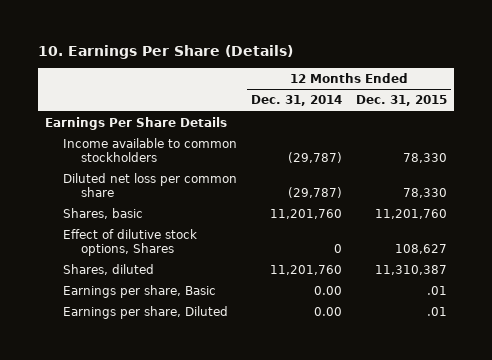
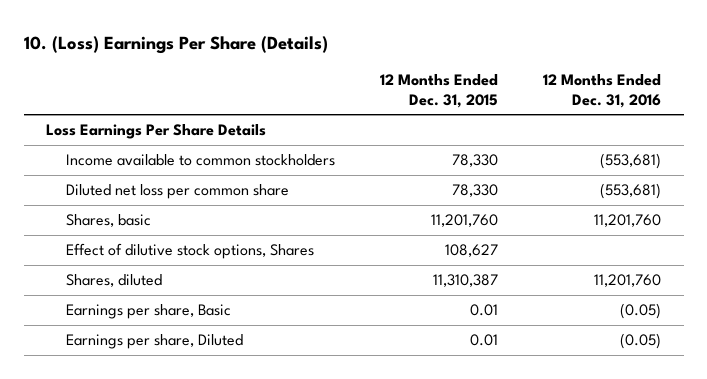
- 10. Earnings Per Share (Details)
+ 10. (Loss) Earnings Per Share (Details)
- | 12 Months Ended Dec. 31, 2014 | 12 Months Ended Dec. 31, 2015
+ | 12 Months Ended Dec. 31, 2015 | 12 Months Ended Dec. 31, 2016
- Earnings Per Share Details
+ Loss Earnings Per Share Details
- Earnings per share, Basic | 0.00 | .01
- Earnings per share, Diluted | 0.00 | .01
+ Earnings per share, Basic | 0.01 | (0.05)
+ Earnings per share, Diluted | 0.01 | (0.05)

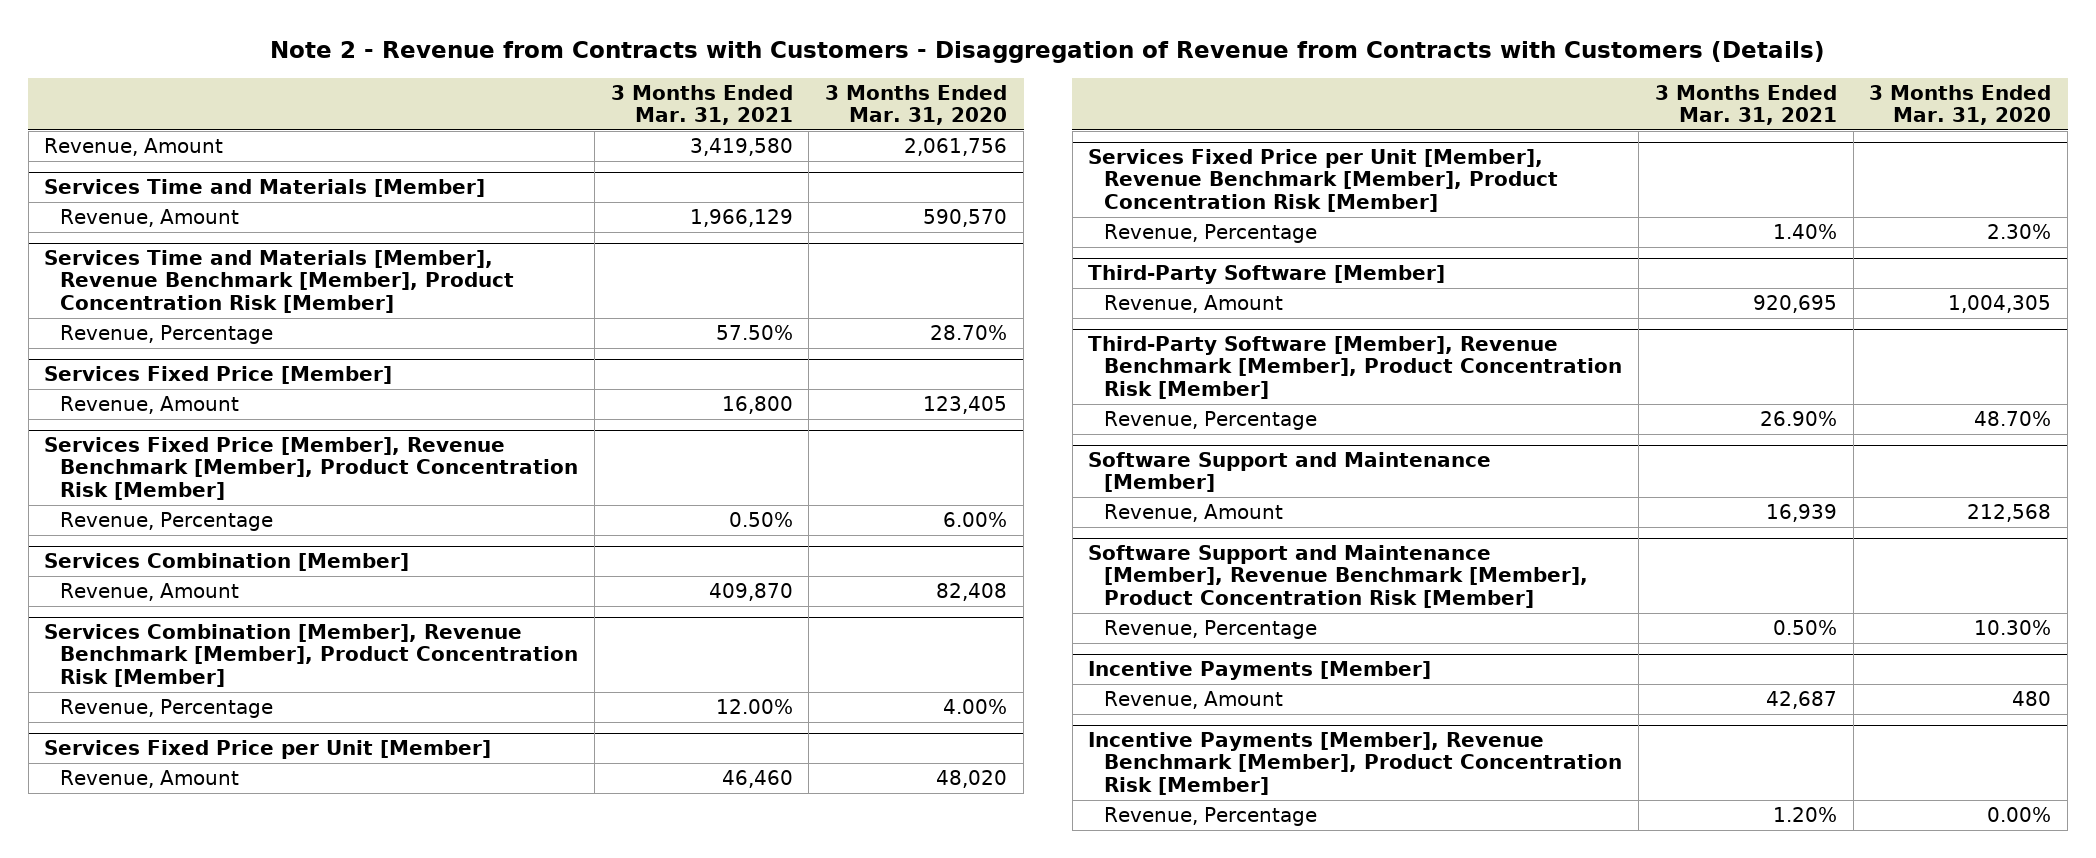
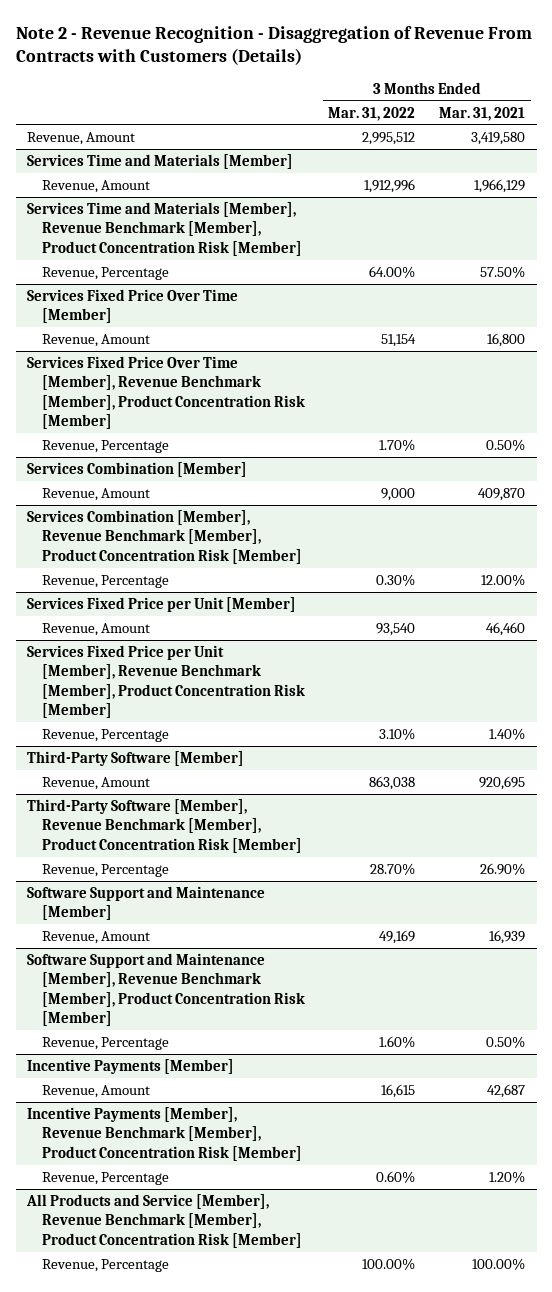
- Note 2 - Revenue from Contracts with Customers - Disaggregation of Revenue from Contracts with Customers (Details)
+ Note 2 - Revenue Recognition - Disaggregation of Revenue From Contracts with Customers (Details)
- | 3 Months Ended Mar. 31, 2021 | 3 Months Ended Mar. 31, 2020
+ | 3 Months Ended Mar. 31, 2022 | 3 Months Ended Mar. 31, 2021
- Services Fixed Price [Member]
+ Services Fixed Price Over Time [Member]
- Services Fixed Price [Member], Revenue Benchmark [Member], Product Concentration Risk [Member]
+ Services Fixed Price Over Time [Member], Revenue Benchmark [Member], Product Concentration Risk [Member]
+ All Products and Service [Member], Revenue Benchmark [Member], Product Concentration Risk [Member]
+ Revenue, Percentage | 100.00% | 100.00%

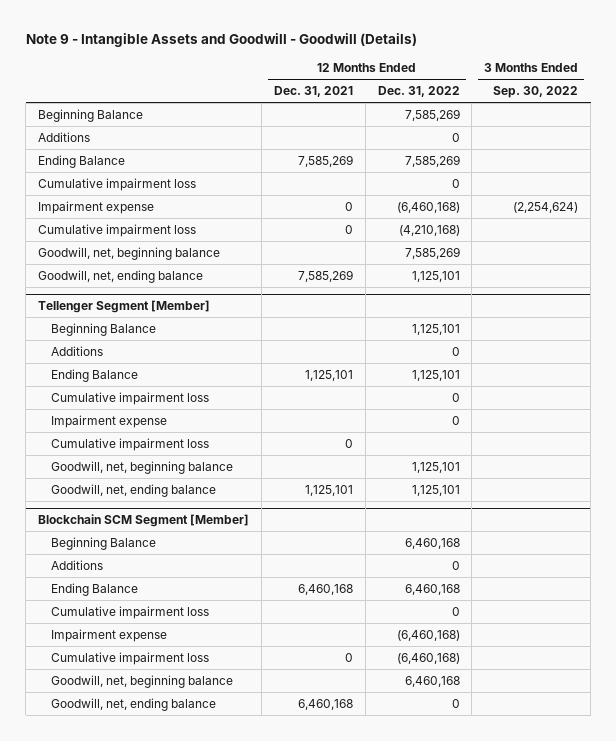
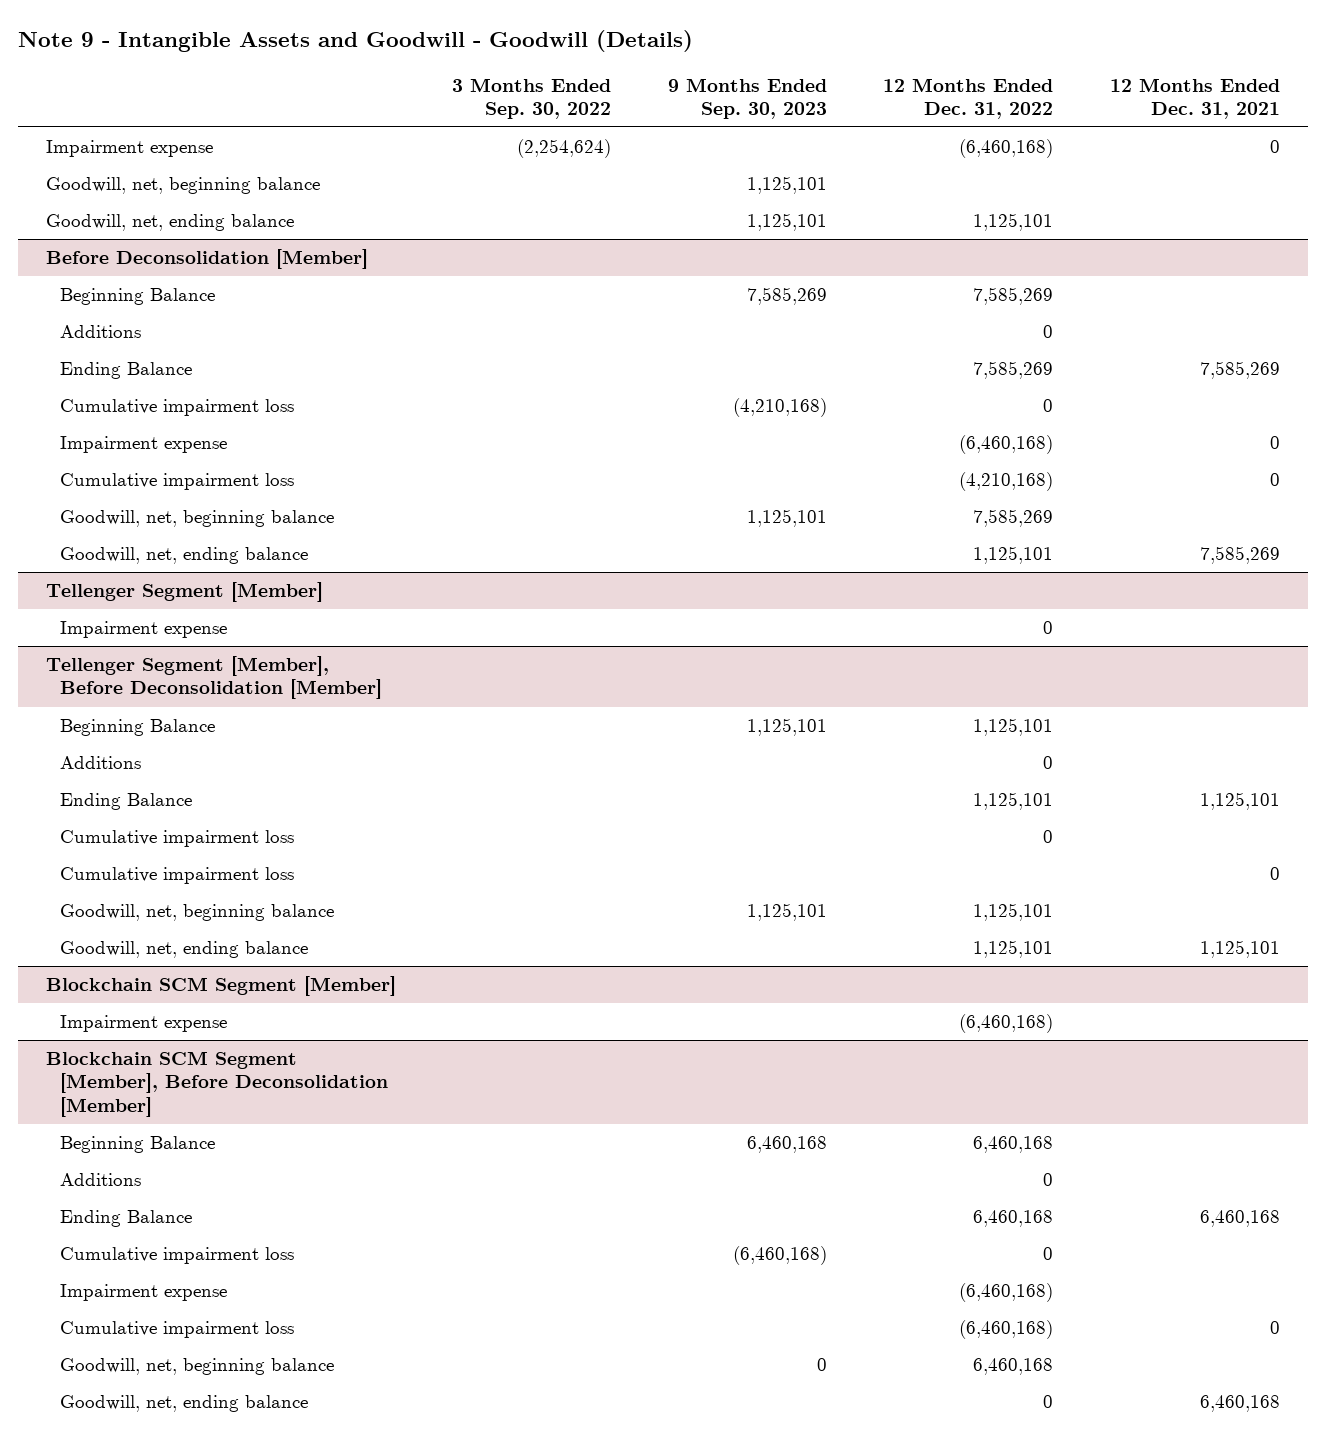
- | 12 Months Ended Dec. 31, 2021 | 12 Months Ended Dec. 31, 2022 | 3 Months Ended Sep. 30, 2022
+ | 3 Months Ended Sep. 30, 2022 | 9 Months Ended Sep. 30, 2023 | 12 Months Ended Dec. 31, 2022 | 12 Months Ended Dec. 31, 2021
moved up: Impairment expense | (2,254,624) | | (6,460,168) | 0
+ Goodwill, net, beginning balance | | 1,125,101 | |
+ Goodwill, net, ending balance | | 1,125,101 | 1,125,101 |
+ Before Deconsolidation [Member]
+ Impairment expense | | | (6,460,168) | 0
@ Tellenger Segment [Member]
moved up: Impairment expense | | | 0 |
+ Tellenger Segment [Member], Before Deconsolidation [Member]
@ Blockchain SCM Segment [Member]
+ Impairment expense | | | (6,460,168) |
+ Blockchain SCM Segment [Member], Before Deconsolidation [Member]

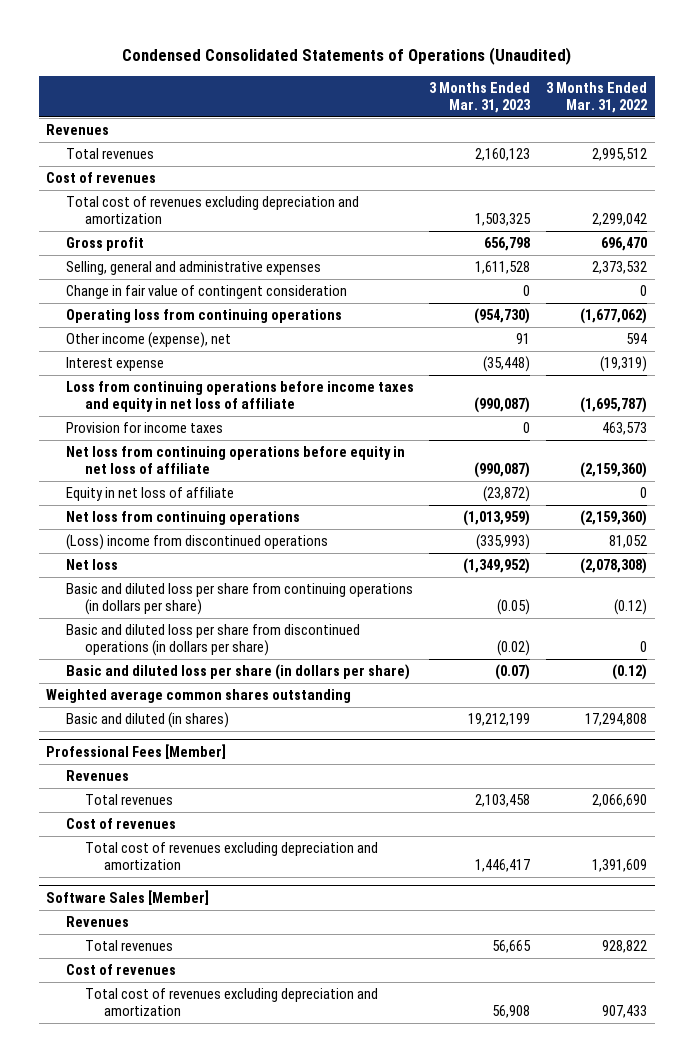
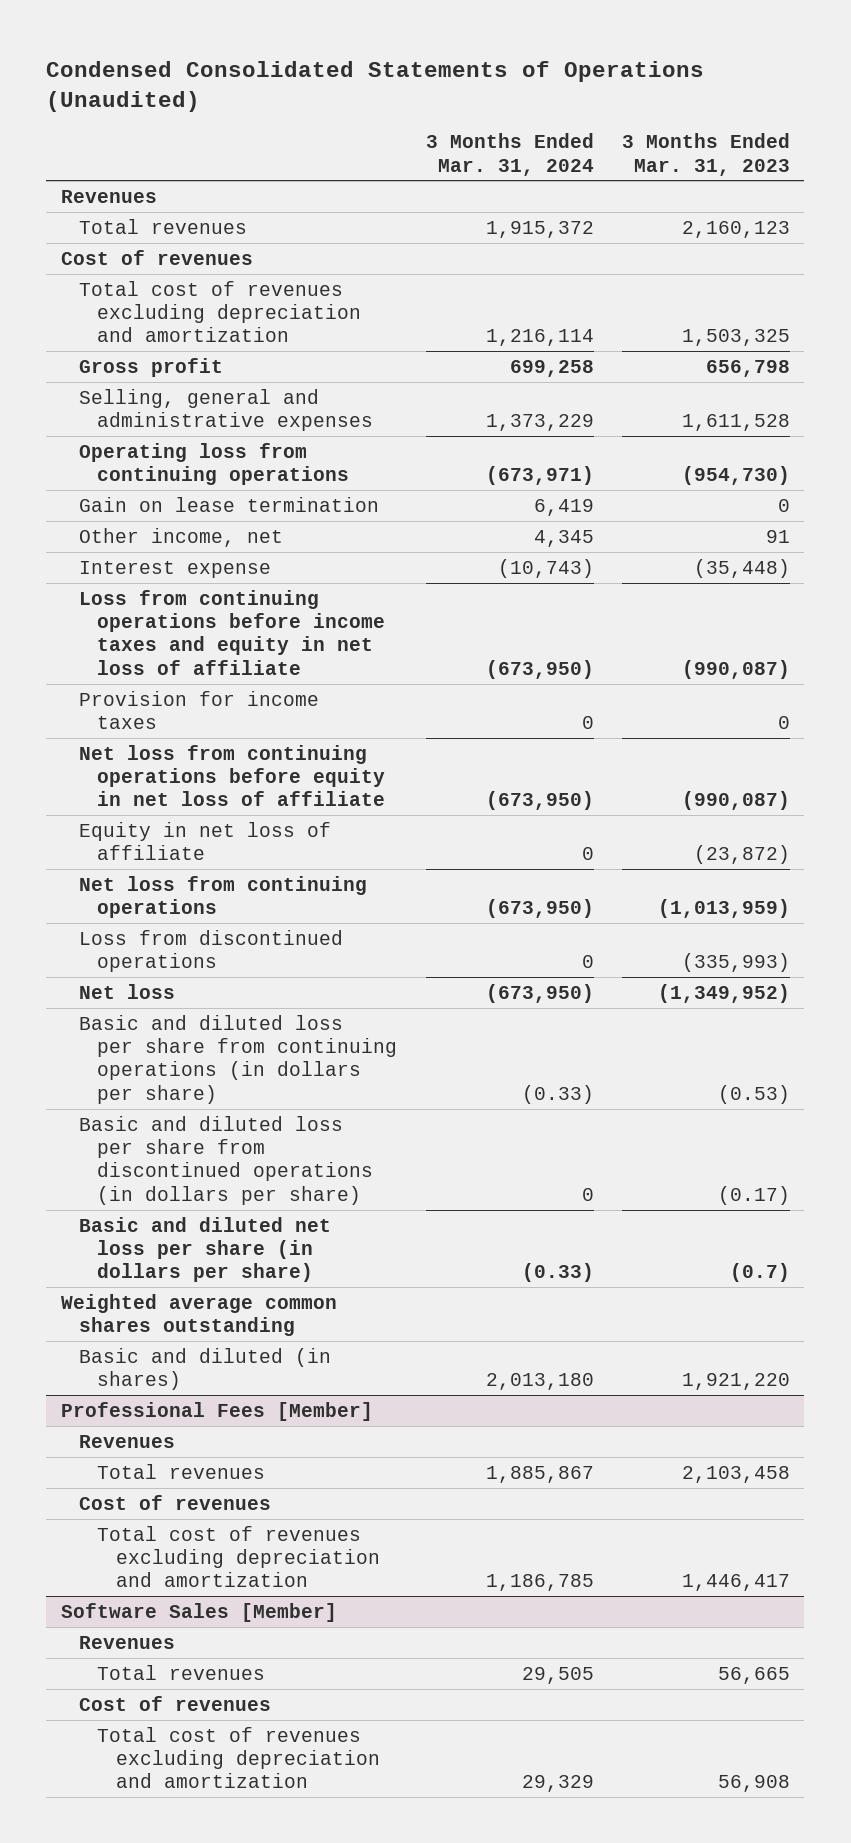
- | 3 Months Ended Mar. 31, 2023 | 3 Months Ended Mar. 31, 2022
+ | 3 Months Ended Mar. 31, 2024 | 3 Months Ended Mar. 31, 2023
- Change in fair value of contingent consideration | 0 | 0
- Other income (expense), net | 91 | 594
+ Gain on lease termination | 6,419 | 0
+ Other income, net | 4,345 | 91
- (Loss) income from discontinued operations | (335,993) | 81,052
+ Loss from discontinued operations | 0 | (335,993)
- Basic and diluted loss per share from continuing operations (in dollars per share) | (0.05) | (0.12)
- Basic and diluted loss per share from discontinued operations (in dollars per share) | (0.02) | 0
- Basic and diluted loss per share (in dollars per share) | (0.07) | (0.12)
+ Basic and diluted loss per share from continuing operations (in dollars per share) | (0.33) | (0.53)
+ Basic and diluted loss per share from discontinued operations (in dollars per share) | 0 | (0.17)
+ Basic and diluted net loss per share (in dollars per share) | (0.33) | (0.7)
- Basic and diluted (in shares) | 19,212,199 | 17,294,808
+ Basic and diluted (in shares) | 2,013,180 | 1,921,220

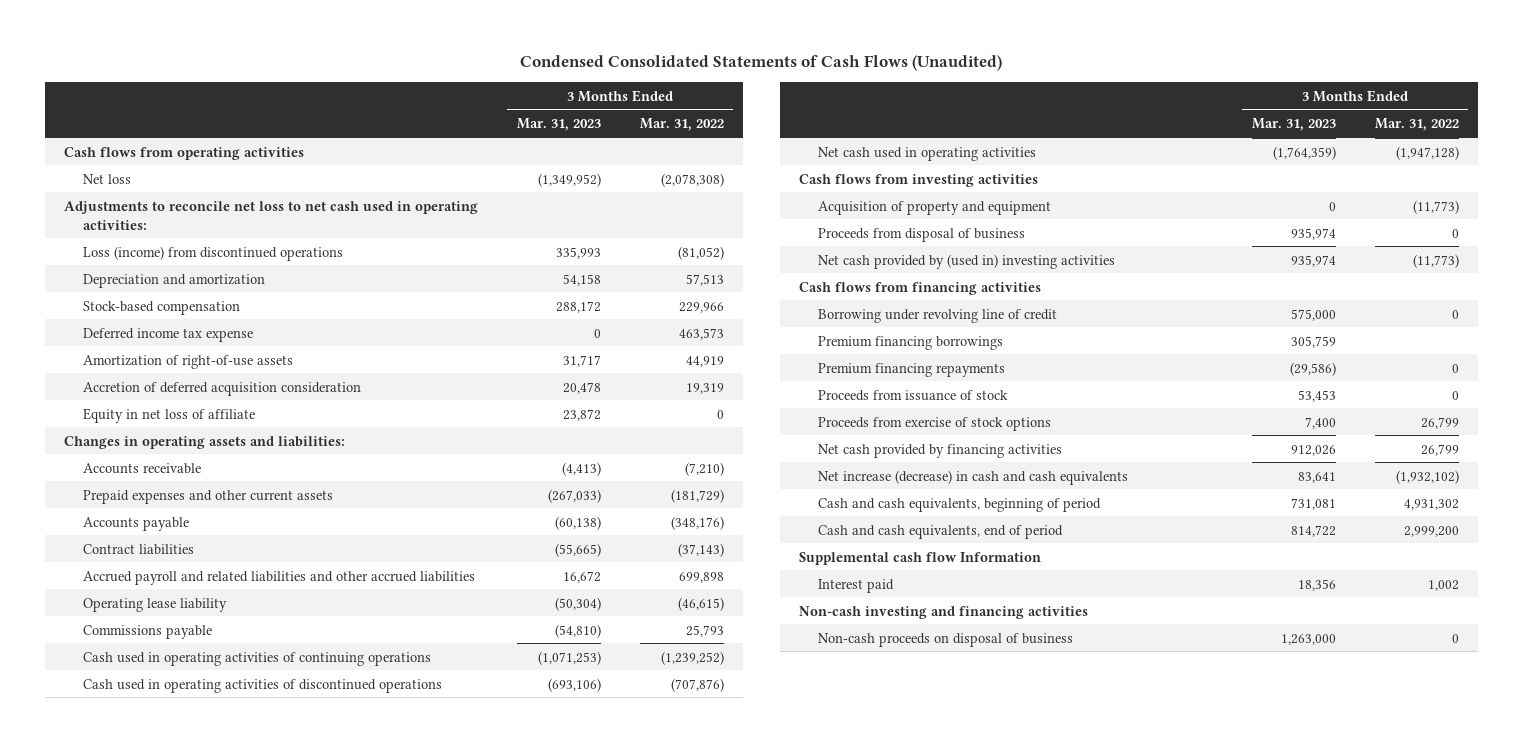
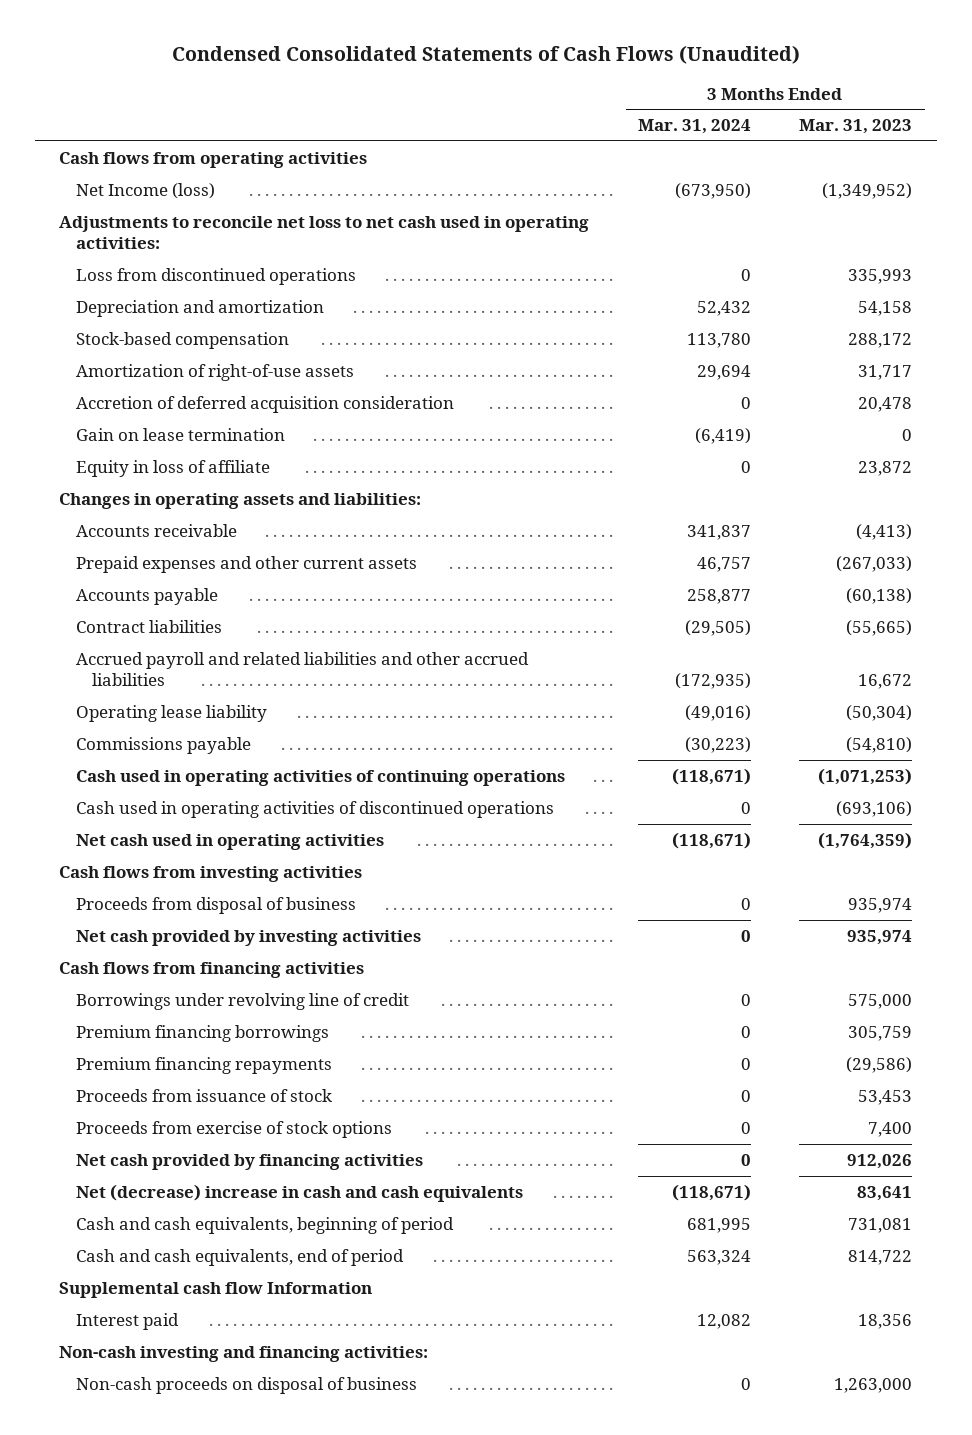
- | 3 Months Ended Mar. 31, 2023 | 3 Months Ended Mar. 31, 2022
+ | 3 Months Ended Mar. 31, 2024 | 3 Months Ended Mar. 31, 2023
- Net loss | (1,349,952) | (2,078,308)
+ Net Income (loss) | (673,950) | (1,349,952)
- Loss (income) from discontinued operations | 335,993 | (81,052)
+ Loss from discontinued operations | 0 | 335,993
- Deferred income tax expense | 0 | 463,573
- Equity in net loss of affiliate | 23,872 | 0
+ Gain on lease termination | (6,419) | 0
+ Equity in loss of affiliate | 0 | 23,872
- Acquisition of property and equipment | 0 | (11,773)
- Net cash provided by (used in) investing activities | 935,974 | (11,773)
+ Net cash provided by investing activities | 0 | 935,974
- Borrowing under revolving line of credit | 575,000 | 0
+ Borrowings under revolving line of credit | 0 | 575,000
- Net increase (decrease) in cash and cash equivalents | 83,641 | (1,932,102)
+ Net (decrease) increase in cash and cash equivalents | (118,671) | 83,641
- Non-cash investing and financing activities
+ Non-cash investing and financing activities:

